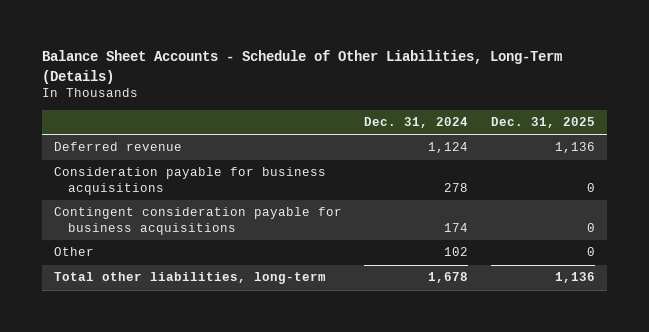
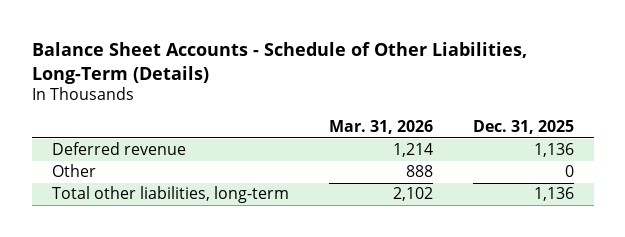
- | Dec. 31, 2024 | Dec. 31, 2025
+ | Mar. 31, 2026 | Dec. 31, 2025
- Consideration payable for business acquisitions | 278 | 0
- Contingent consideration payable for business acquisitions | 174 | 0

